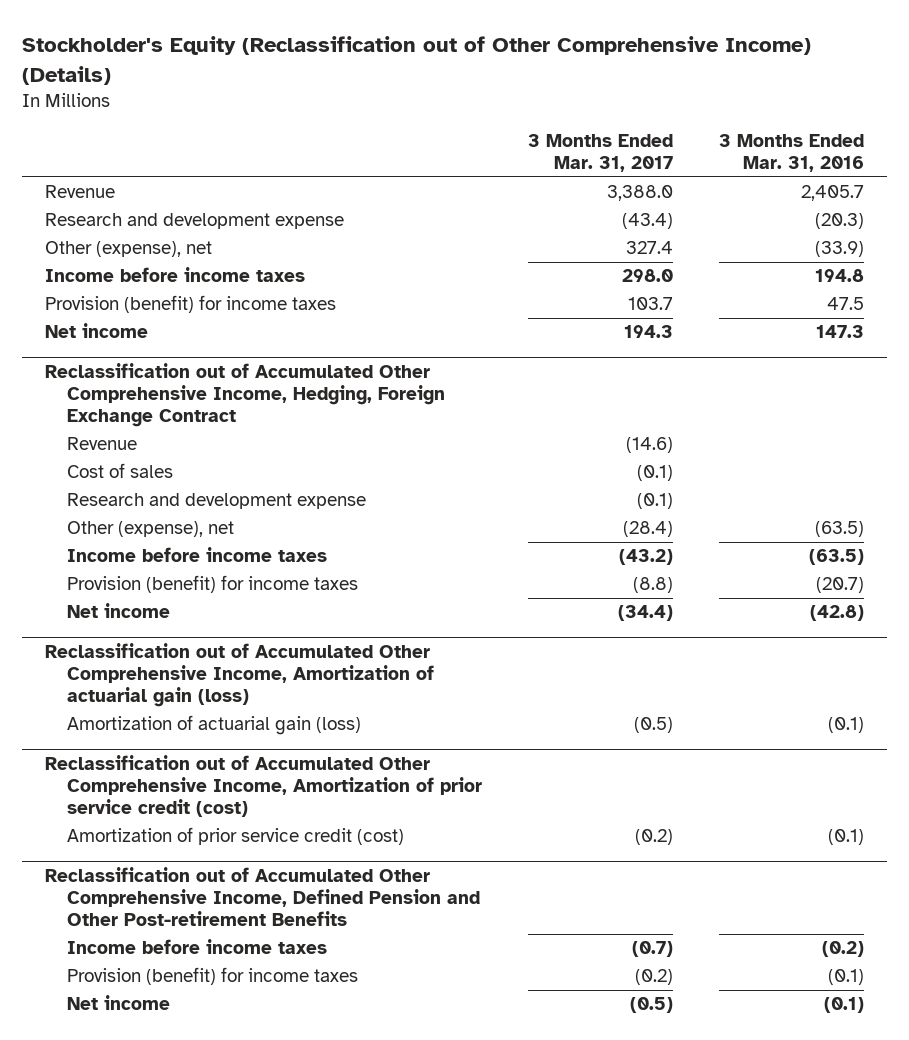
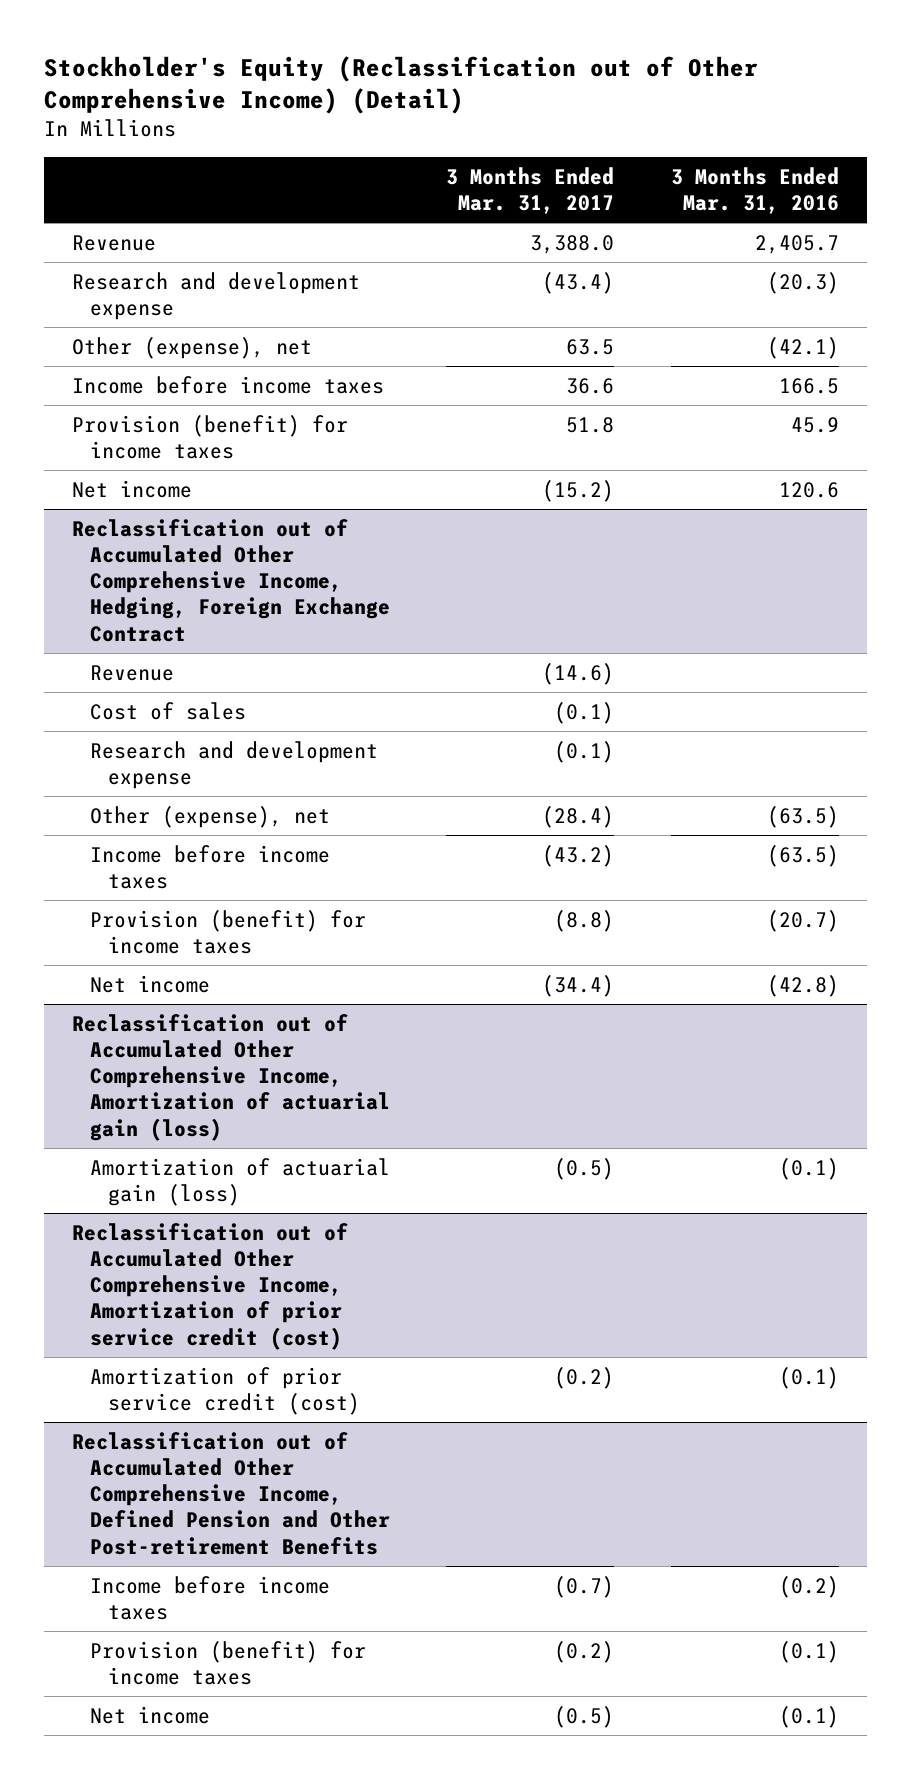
- Stockholder's Equity (Reclassification out of Other Comprehensive Income) (Details)
+ Stockholder's Equity (Reclassification out of Other Comprehensive Income) (Detail)
- Other (expense), net | 327.4 | (33.9)
- Income before income taxes | 298.0 | 194.8
- Provision (benefit) for income taxes | 103.7 | 47.5
- Net income | 194.3 | 147.3
+ Other (expense), net | 63.5 | (42.1)
+ Income before income taxes | 36.6 | 166.5
+ Provision (benefit) for income taxes | 51.8 | 45.9
+ Net income | (15.2) | 120.6

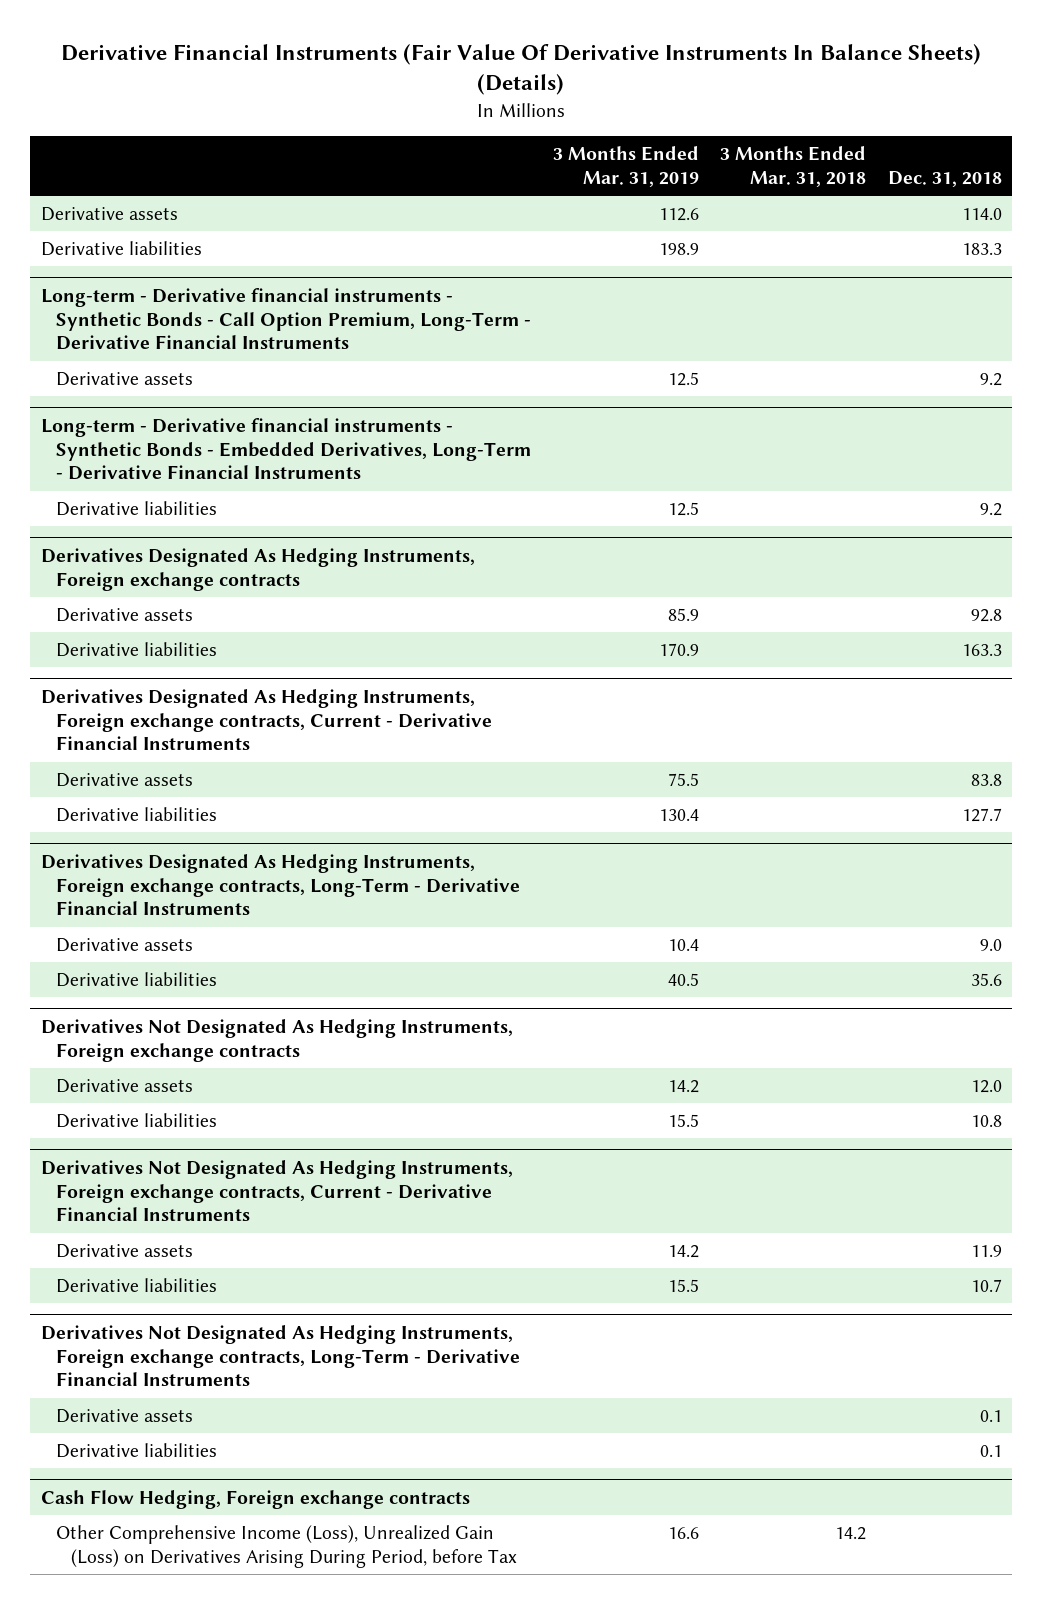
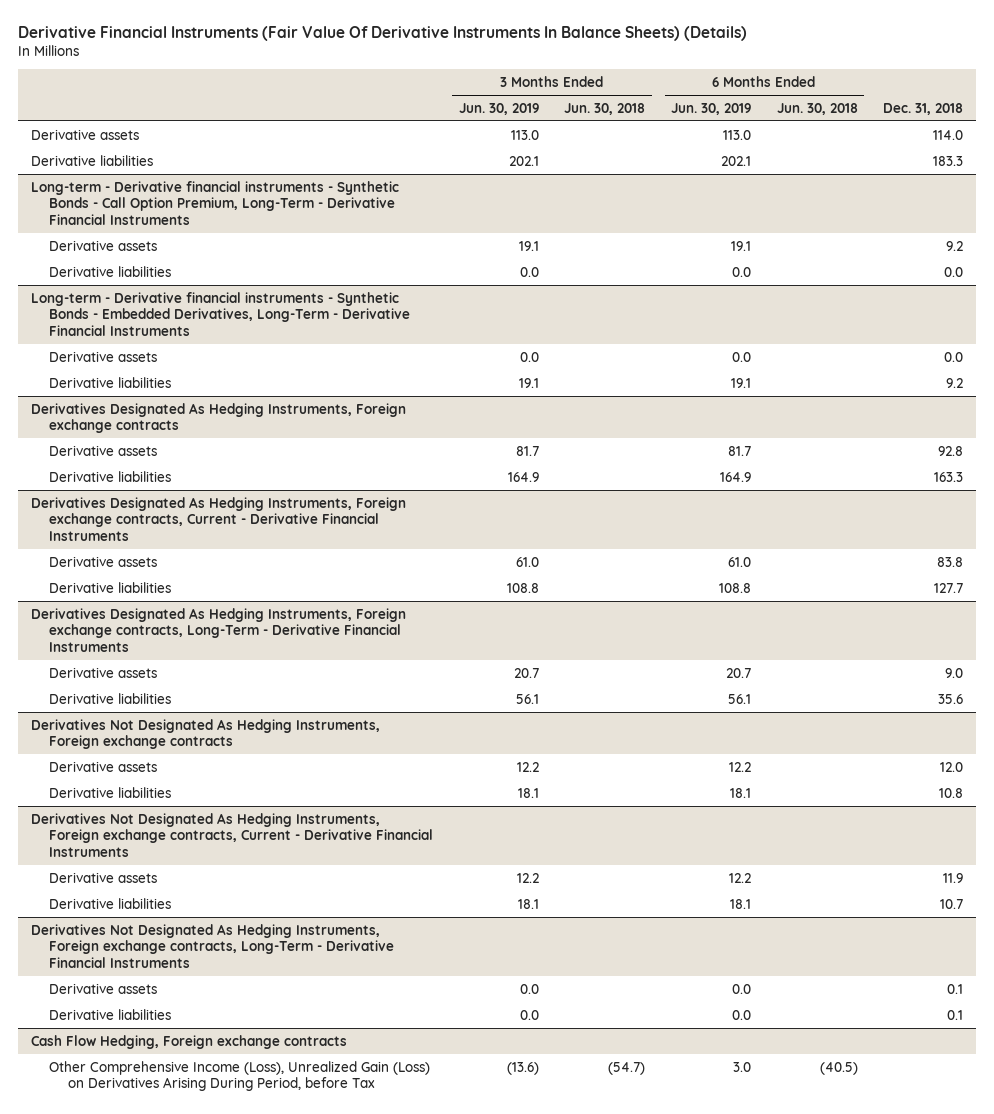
- | 3 Months Ended Mar. 31, 2019 | 3 Months Ended Mar. 31, 2018 | Dec. 31, 2018
+ | 3 Months Ended Jun. 30, 2019 | 3 Months Ended Jun. 30, 2018 | 6 Months Ended Jun. 30, 2019 | 6 Months Ended Jun. 30, 2018 | Dec. 31, 2018
@ Long-term - Derivative financial instruments - Synthetic Bonds - Call Option Premium, Long-Term - Derivative Financial Instruments
+ Derivative liabilities | 0.0 | | 0.0 | | 0.0
@ Long-term - Derivative financial instruments - Synthetic Bonds - Embedded Derivatives, Long-Term - Derivative Financial Instruments
+ Derivative assets | 0.0 | | 0.0 | | 0.0

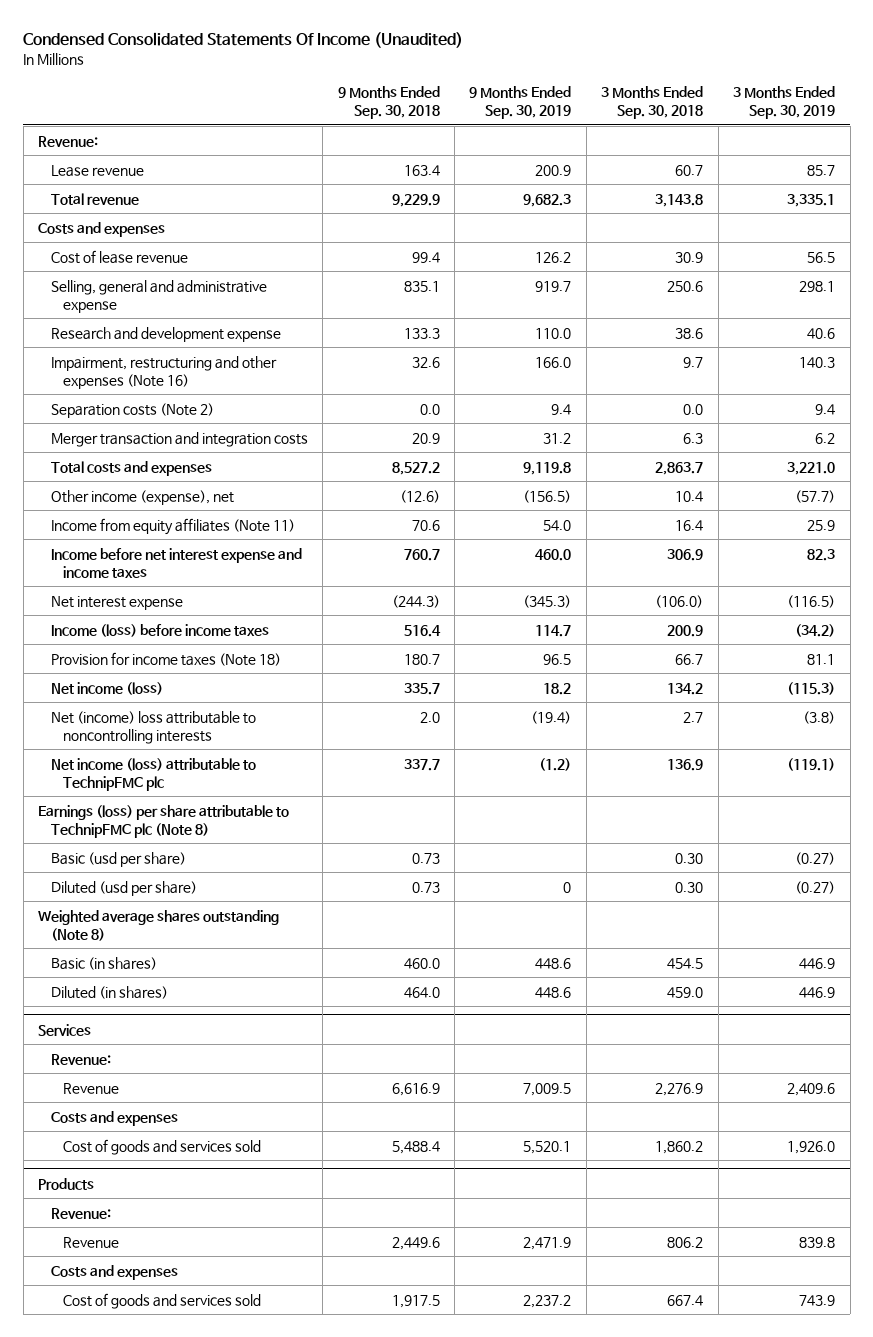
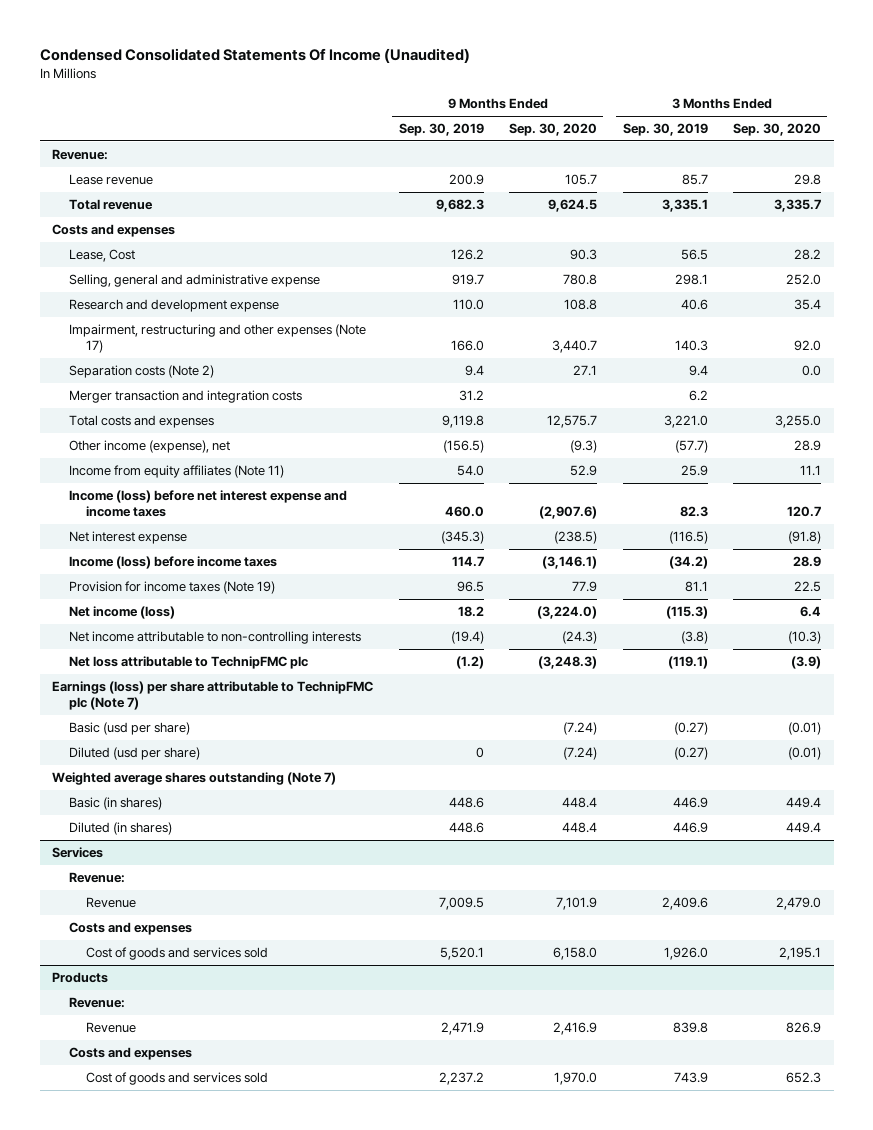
- | 9 Months Ended Sep. 30, 2018 | 9 Months Ended Sep. 30, 2019 | 3 Months Ended Sep. 30, 2018 | 3 Months Ended Sep. 30, 2019
+ | 9 Months Ended Sep. 30, 2019 | 9 Months Ended Sep. 30, 2020 | 3 Months Ended Sep. 30, 2019 | 3 Months Ended Sep. 30, 2020
- Cost of lease revenue | 99.4 | 126.2 | 30.9 | 56.5
+ Lease, Cost | 126.2 | 90.3 | 56.5 | 28.2
- Impairment, restructuring and other expenses (Note 16) | 32.6 | 166.0 | 9.7 | 140.3
+ Impairment, restructuring and other expenses (Note 17) | 166.0 | 3,440.7 | 140.3 | 92.0
- Income before net interest expense and income taxes | 760.7 | 460.0 | 306.9 | 82.3
+ Income (loss) before net interest expense and income taxes | 460.0 | (2,907.6) | 82.3 | 120.7
- Provision for income taxes (Note 18) | 180.7 | 96.5 | 66.7 | 81.1
+ Provision for income taxes (Note 19) | 96.5 | 77.9 | 81.1 | 22.5
- Net (income) loss attributable to noncontrolling interests | 2.0 | (19.4) | 2.7 | (3.8)
- Net income (loss) attributable to TechnipFMC plc | 337.7 | (1.2) | 136.9 | (119.1)
- Earnings (loss) per share attributable to TechnipFMC plc (Note 8)
+ Net income attributable to non-controlling interests | (19.4) | (24.3) | (3.8) | (10.3)
+ Net loss attributable to TechnipFMC plc | (1.2) | (3,248.3) | (119.1) | (3.9)
+ Earnings (loss) per share attributable to TechnipFMC plc (Note 7)
- Weighted average shares outstanding (Note 8)
+ Weighted average shares outstanding (Note 7)

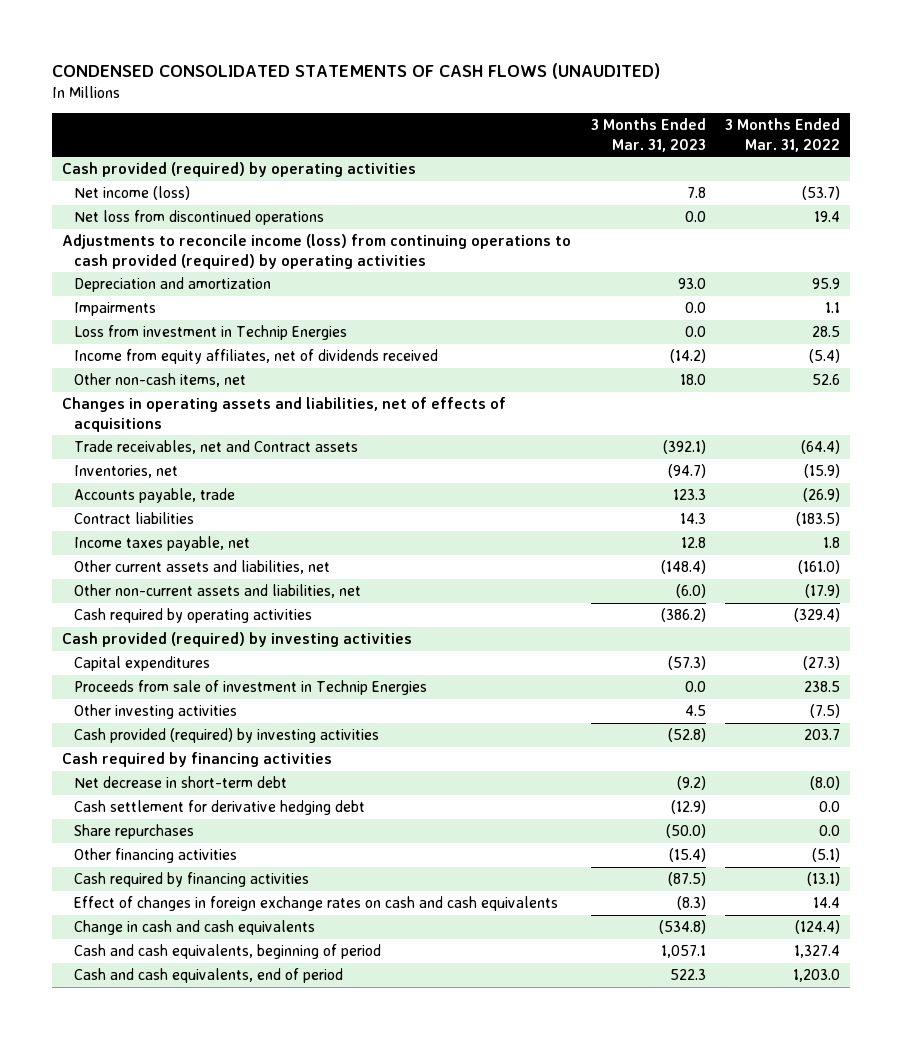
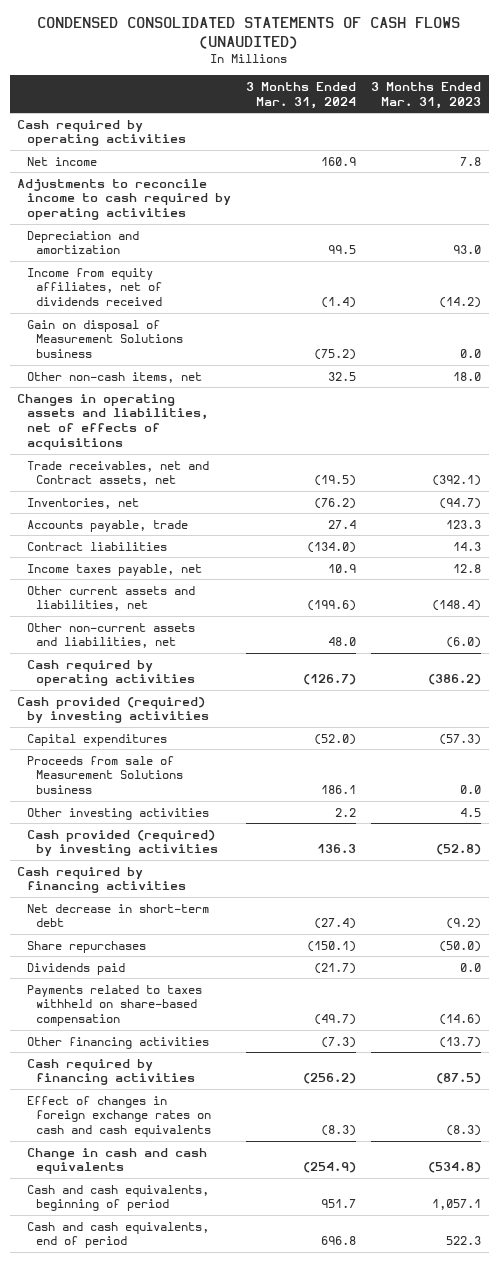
- | 3 Months Ended Mar. 31, 2023 | 3 Months Ended Mar. 31, 2022
+ | 3 Months Ended Mar. 31, 2024 | 3 Months Ended Mar. 31, 2023
- Cash provided (required) by operating activities
- Net income (loss) | 7.8 | (53.7)
- Net loss from discontinued operations | 0.0 | 19.4
- Adjustments to reconcile income (loss) from continuing operations to cash provided (required) by operating activities
+ Cash required by operating activities
+ Net income | 160.9 | 7.8
+ Adjustments to reconcile income to cash required by operating activities
- Impairments | 0.0 | 1.1
- Loss from investment in Technip Energies | 0.0 | 28.5
+ Gain on disposal of Measurement Solutions business | (75.2) | 0.0
- Trade receivables, net and Contract assets | (392.1) | (64.4)
+ Trade receivables, net and Contract assets, net | (19.5) | (392.1)
- Proceeds from sale of investment in Technip Energies | 0.0 | 238.5
+ Proceeds from sale of Measurement Solutions business | 186.1 | 0.0
- Cash settlement for derivative hedging debt | (12.9) | 0.0
- Other financing activities | (15.4) | (5.1)
+ Dividends paid | (21.7) | 0.0
+ Payments related to taxes withheld on share-based compensation | (49.7) | (14.6)
+ Other financing activities | (7.3) | (13.7)

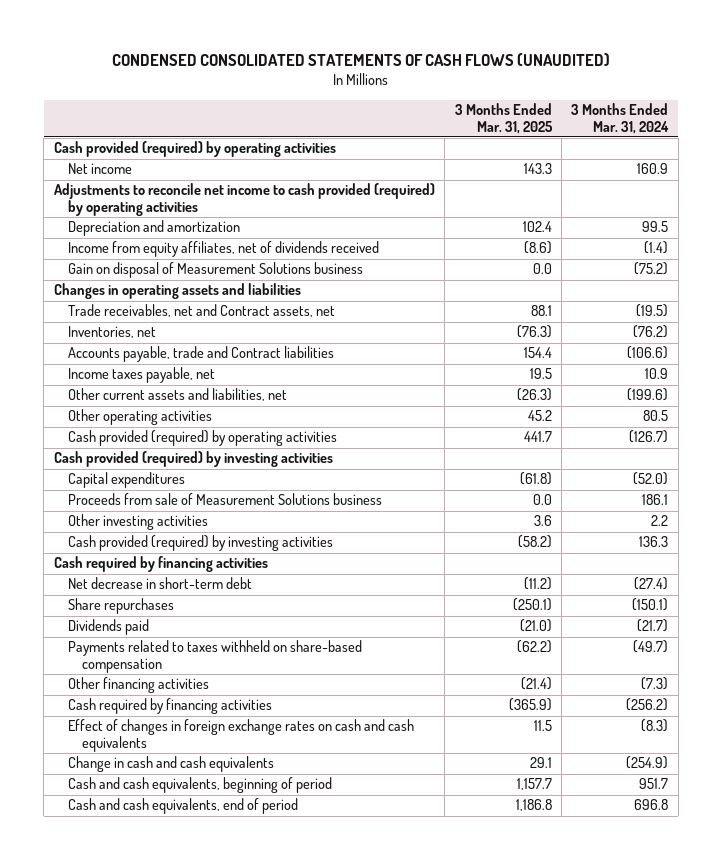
- | 3 Months Ended Mar. 31, 2024 | 3 Months Ended Mar. 31, 2023
+ | 3 Months Ended Mar. 31, 2025 | 3 Months Ended Mar. 31, 2024
- Cash required by operating activities
+ Cash provided (required) by operating activities
- Adjustments to reconcile income to cash required by operating activities
+ Adjustments to reconcile net income to cash provided (required) by operating activities
- Other non-cash items, net | 32.5 | 18.0
- Changes in operating assets and liabilities, net of effects of acquisitions
+ Changes in operating assets and liabilities
- Accounts payable, trade | 27.4 | 123.3
- Contract liabilities | (134.0) | 14.3
+ Accounts payable, trade and Contract liabilities | 154.4 | (106.6)
- Other non-current assets and liabilities, net | 48.0 | (6.0)
- Cash required by operating activities | (126.7) | (386.2)
+ Other operating activities | 45.2 | 80.5
+ Cash provided (required) by operating activities | 441.7 | (126.7)

